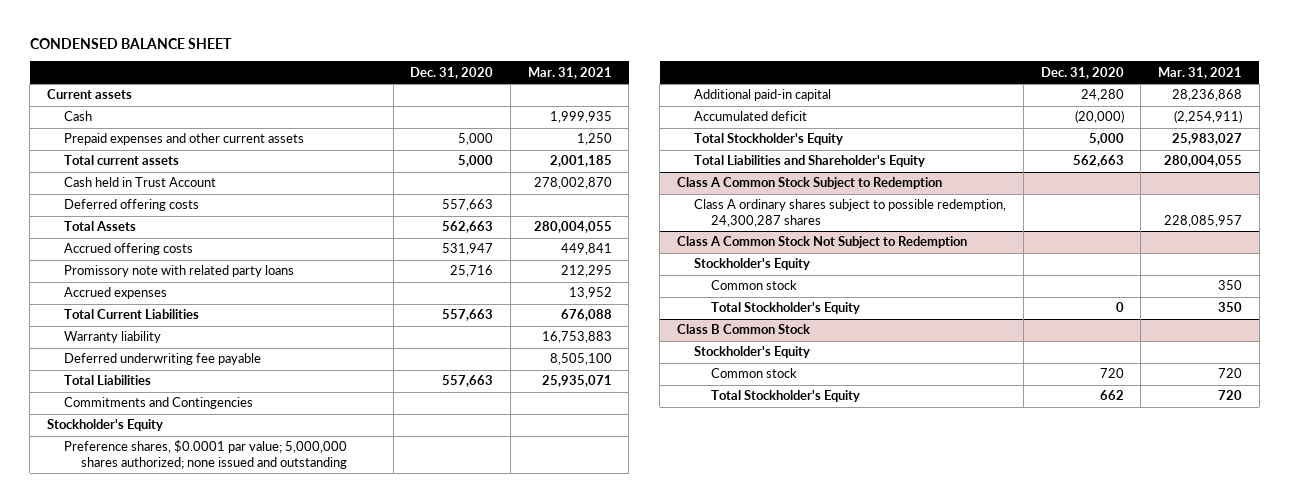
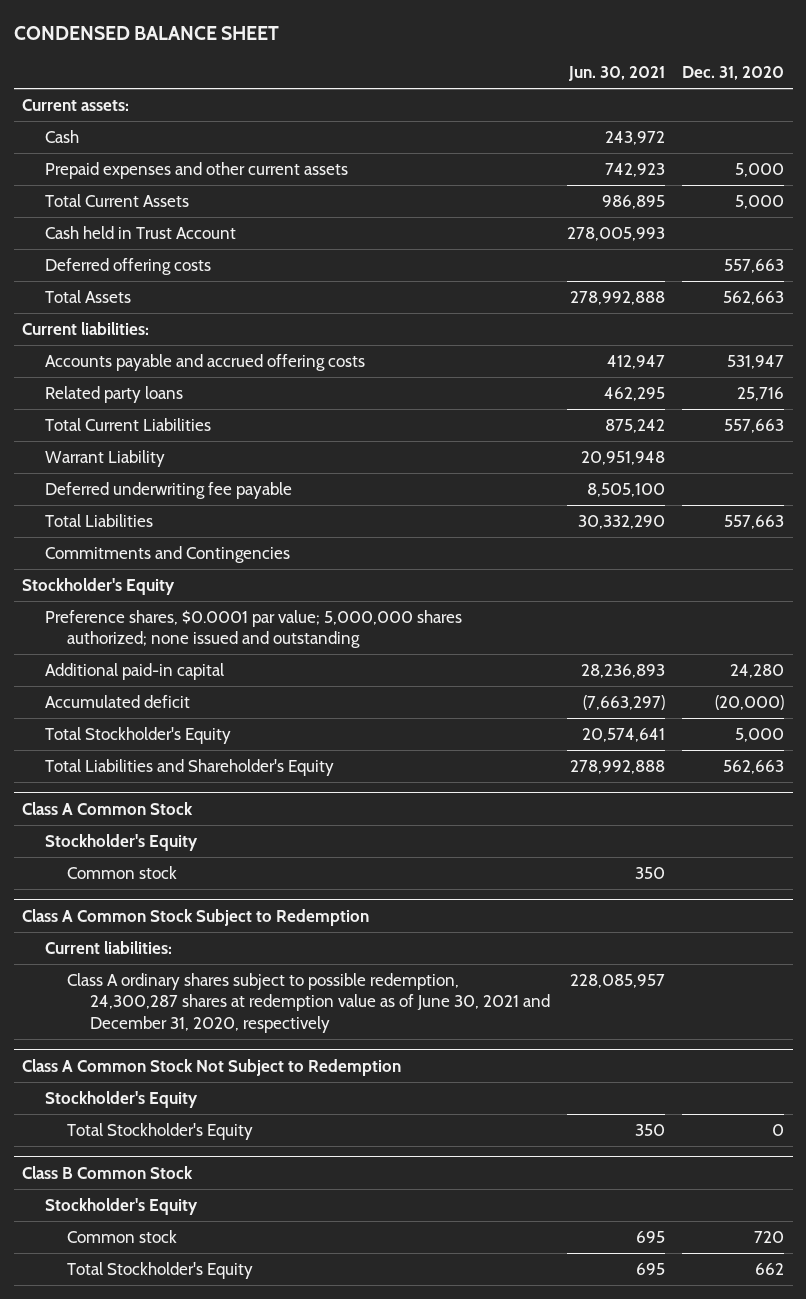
- | Dec. 31, 2020 | Mar. 31, 2021
+ | Jun. 30, 2021 | Dec. 31, 2020
- Current assets
+ Current assets:
- Total current assets | 5,000 | 2,001,185
+ Total Current Assets | 986,895 | 5,000
- Accrued offering costs | 531,947 | 449,841
- Promissory note with related party loans | 25,716 | 212,295
- Accrued expenses | | 13,952
+ Current liabilities:
+ Accounts payable and accrued offering costs | 412,947 | 531,947
+ Related party loans | 462,295 | 25,716
- Warranty liability | | 16,753,883
+ Warrant Liability | 20,951,948 |
+ Class A Common Stock
+ Stockholder's Equity
+ Common stock | 350 |
@ Class A Common Stock Subject to Redemption
- Class A ordinary shares subject to possible redemption, 24,300,287 shares | | 228,085,957
+ Current liabilities:
+ Class A ordinary shares subject to possible redemption, 24,300,287 shares at redemption value as of June 30, 2021 and December 31, 2020, respectively | 228,085,957 |
@ Class A Common Stock Not Subject to Redemption
- Common stock | | 350

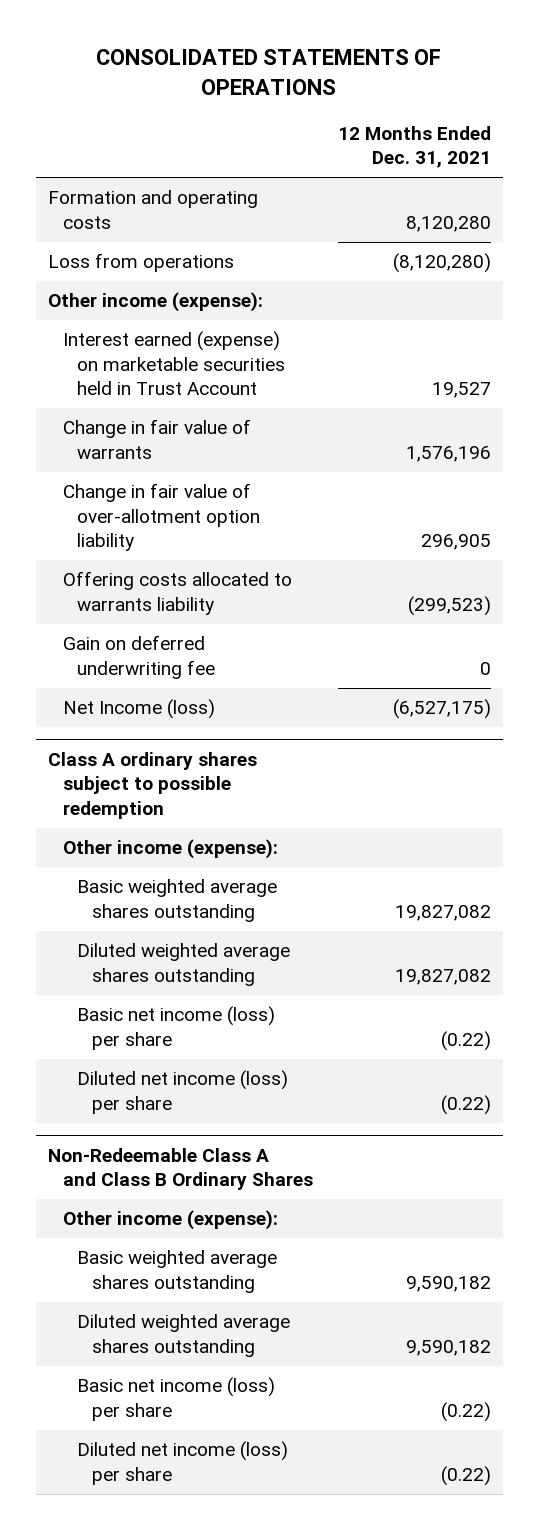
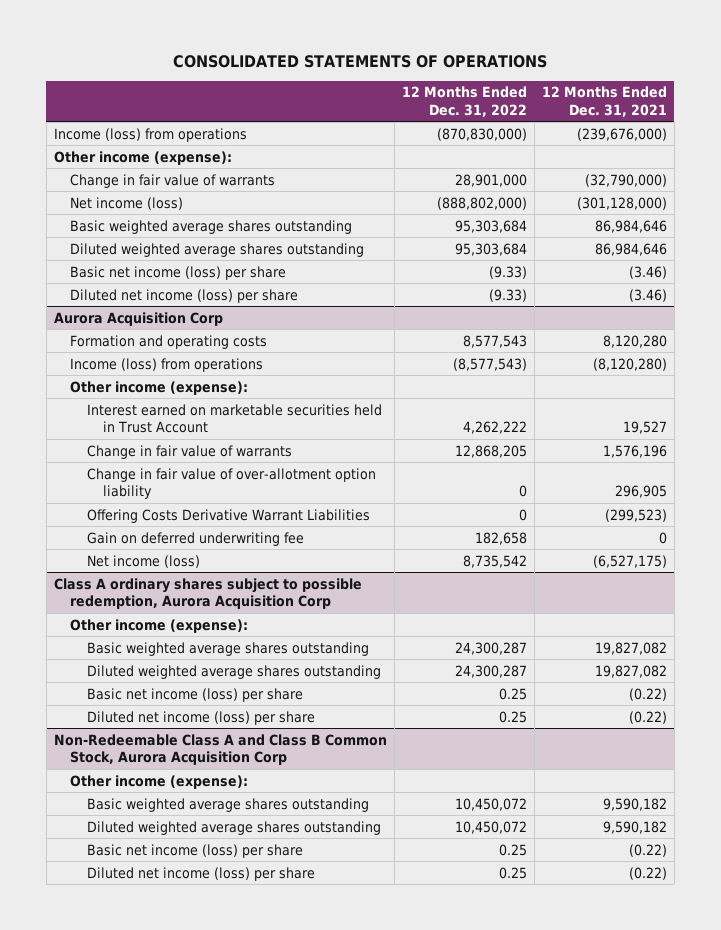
- | 12 Months Ended Dec. 31, 2021
+ | 12 Months Ended Dec. 31, 2022 | 12 Months Ended Dec. 31, 2021
+ Income (loss) from operations | (870,830,000) | (239,676,000)
+ Other income (expense):
+ Change in fair value of warrants | 28,901,000 | (32,790,000)
+ Net income (loss) | (888,802,000) | (301,128,000)
+ Basic weighted average shares outstanding | 95,303,684 | 86,984,646
+ Diluted weighted average shares outstanding | 95,303,684 | 86,984,646
+ Basic net income (loss) per share | (9.33) | (3.46)
+ Diluted net income (loss) per share | (9.33) | (3.46)
+ Aurora Acquisition Corp
- Loss from operations | (8,120,280)
+ Income (loss) from operations | (8,577,543) | (8,120,280)
- Interest earned (expense) on marketable securities held in Trust Account | 19,527
+ Interest earned on marketable securities held in Trust Account | 4,262,222 | 19,527
- Offering costs allocated to warrants liability | (299,523)
+ Offering Costs Derivative Warrant Liabilities | 0 | (299,523)
- Net Income (loss) | (6,527,175)
- Class A ordinary shares subject to possible redemption
+ Net income (loss) | 8,735,542 | (6,527,175)
+ Class A ordinary shares subject to possible redemption, Aurora Acquisition Corp
- Non-Redeemable Class A and Class B Ordinary Shares
+ Non-Redeemable Class A and Class B Common Stock, Aurora Acquisition Corp

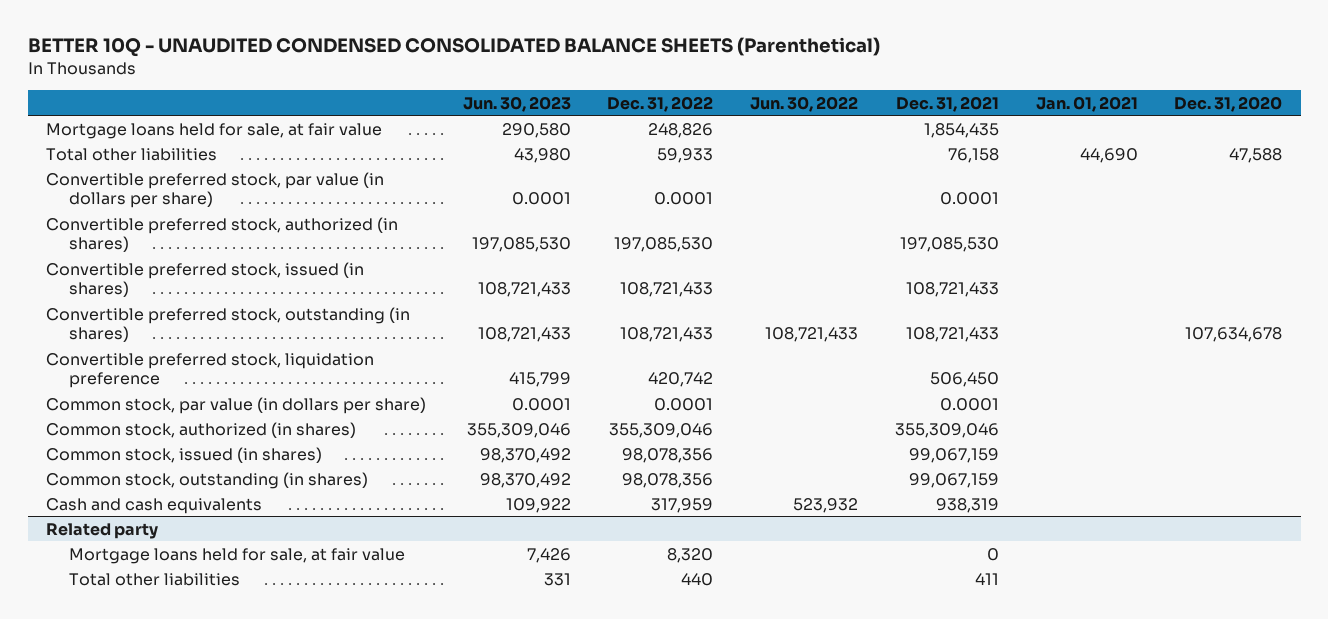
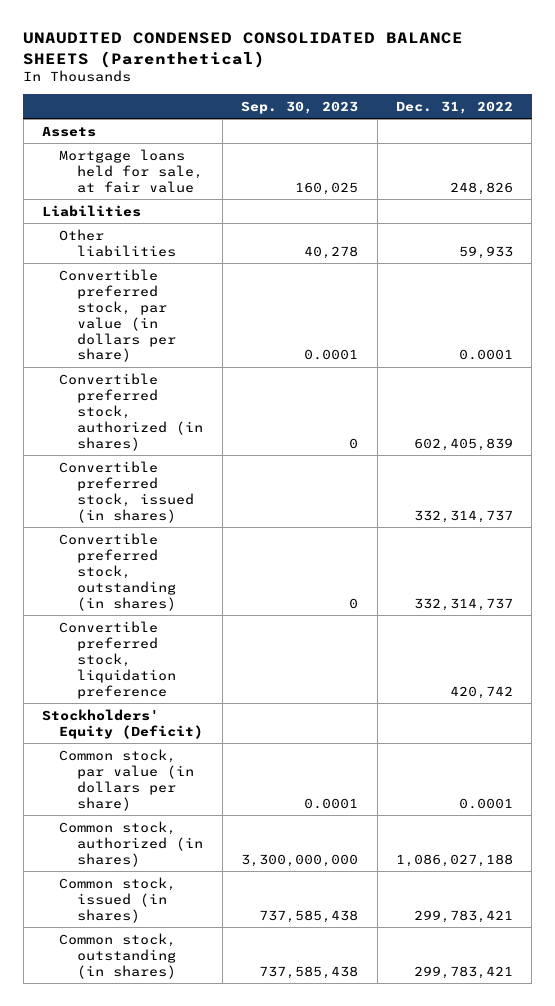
- BETTER 10Q - UNAUDITED CONDENSED CONSOLIDATED BALANCE SHEETS (Parenthetical)
+ UNAUDITED CONDENSED CONSOLIDATED BALANCE SHEETS (Parenthetical)
- | Jun. 30, 2023 | Dec. 31, 2022 | Jun. 30, 2022 | Dec. 31, 2021 | Jan. 01, 2021 | Dec. 31, 2020
+ | Sep. 30, 2023 | Dec. 31, 2022
+ Assets
- Total other liabilities | 43,980 | 59,933 | | 76,158 | 44,690 | 47,588
+ Liabilities
+ Other liabilities | 40,278 | 59,933
- Convertible preferred stock, authorized (in shares) | 197,085,530 | 197,085,530 | | 197,085,530 | |
- Convertible preferred stock, issued (in shares) | 108,721,433 | 108,721,433 | | 108,721,433 | |
- Convertible preferred stock, outstanding (in shares) | 108,721,433 | 108,721,433 | 108,721,433 | 108,721,433 | | 107,634,678
+ Convertible preferred stock, authorized (in shares) | 0 | 602,405,839
+ Convertible preferred stock, issued (in shares) | | 332,314,737
+ Convertible preferred stock, outstanding (in shares) | 0 | 332,314,737
+ Stockholders' Equity (Deficit)
- Common stock, authorized (in shares) | 355,309,046 | 355,309,046 | | 355,309,046 | |
- Common stock, issued (in shares) | 98,370,492 | 98,078,356 | | 99,067,159 | |
- Common stock, outstanding (in shares) | 98,370,492 | 98,078,356 | | 99,067,159 | |
- Cash and cash equivalents | 109,922 | 317,959 | 523,932 | 938,319 | |
- Related party
- Mortgage loans held for sale, at fair value | 7,426 | 8,320 | | 0 | |
- Total other liabilities | 331 | 440 | | 411 | |
+ Common stock, authorized (in shares) | 3,300,000,000 | 1,086,027,188
+ Common stock, issued (in shares) | 737,585,438 | 299,783,421
+ Common stock, outstanding (in shares) | 737,585,438 | 299,783,421

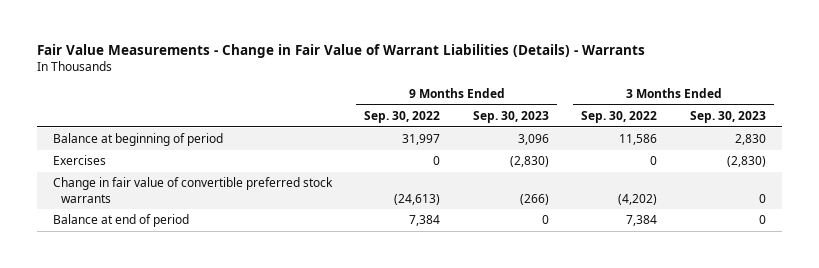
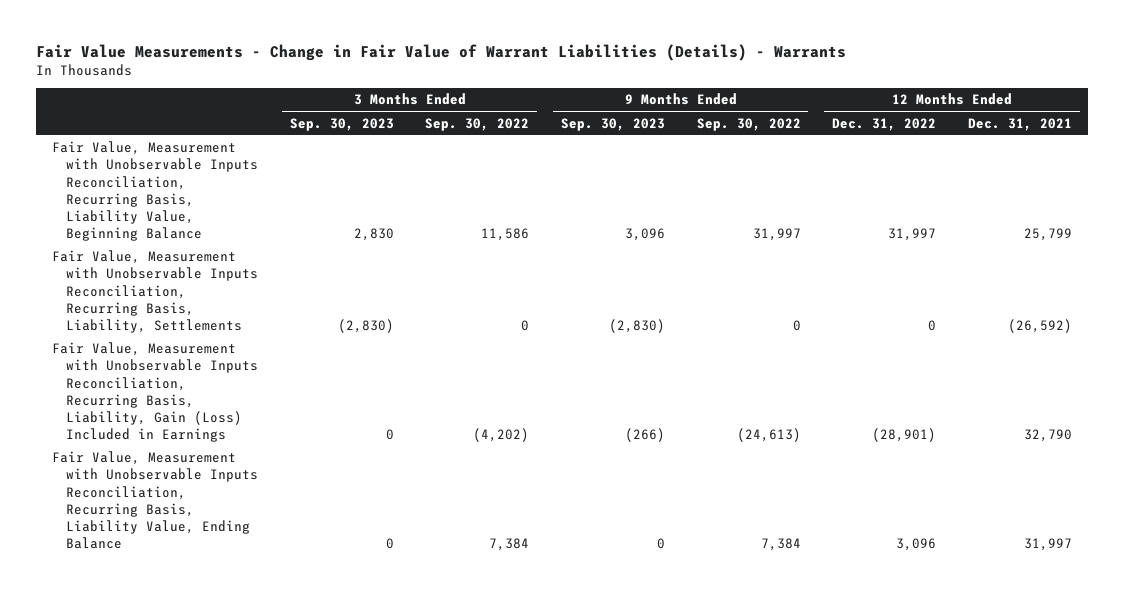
- | 9 Months Ended Sep. 30, 2022 | 9 Months Ended Sep. 30, 2023 | 3 Months Ended Sep. 30, 2022 | 3 Months Ended Sep. 30, 2023
+ | 3 Months Ended Sep. 30, 2023 | 3 Months Ended Sep. 30, 2022 | 9 Months Ended Sep. 30, 2023 | 9 Months Ended Sep. 30, 2022 | 12 Months Ended Dec. 31, 2022 | 12 Months Ended Dec. 31, 2021
- Balance at beginning of period | 31,997 | 3,096 | 11,586 | 2,830
- Exercises | 0 | (2,830) | 0 | (2,830)
- Change in fair value of convertible preferred stock warrants | (24,613) | (266) | (4,202) | 0
- Balance at end of period | 7,384 | 0 | 7,384 | 0
+ Fair Value, Measurement with Unobservable Inputs Reconciliation, Recurring Basis, Liability Value, Beginning Balance | 2,830 | 11,586 | 3,096 | 31,997 | 31,997 | 25,799
+ Fair Value, Measurement with Unobservable Inputs Reconciliation, Recurring Basis, Liability, Settlements | (2,830) | 0 | (2,830) | 0 | 0 | (26,592)
+ Fair Value, Measurement with Unobservable Inputs Reconciliation, Recurring Basis, Liability, Gain (Loss) Included in Earnings | 0 | (4,202) | (266) | (24,613) | (28,901) | 32,790
+ Fair Value, Measurement with Unobservable Inputs Reconciliation, Recurring Basis, Liability Value, Ending Balance | 0 | 7,384 | 0 | 7,384 | 3,096 | 31,997

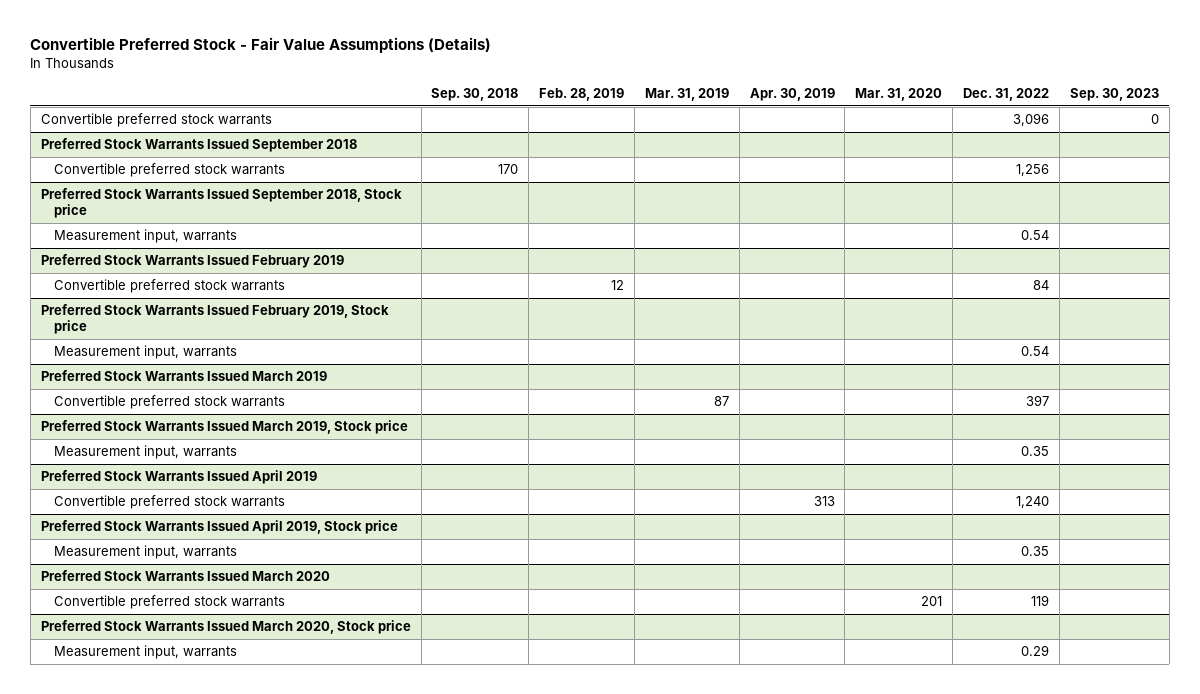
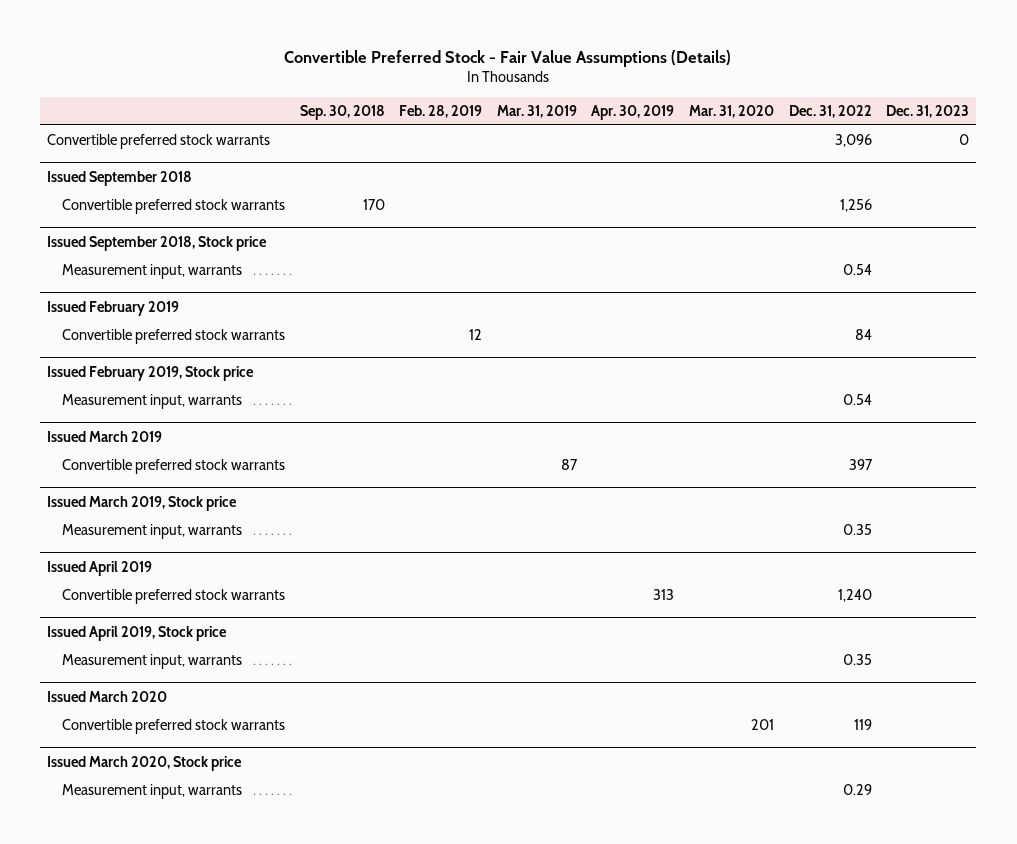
- | Sep. 30, 2018 | Feb. 28, 2019 | Mar. 31, 2019 | Apr. 30, 2019 | Mar. 31, 2020 | Dec. 31, 2022 | Sep. 30, 2023
+ | Sep. 30, 2018 | Feb. 28, 2019 | Mar. 31, 2019 | Apr. 30, 2019 | Mar. 31, 2020 | Dec. 31, 2022 | Dec. 31, 2023
- Preferred Stock Warrants Issued September 2018
+ Issued September 2018
- Preferred Stock Warrants Issued September 2018, Stock price
+ Issued September 2018, Stock price
- Preferred Stock Warrants Issued February 2019
+ Issued February 2019
- Preferred Stock Warrants Issued February 2019, Stock price
+ Issued February 2019, Stock price
- Preferred Stock Warrants Issued March 2019
+ Issued March 2019
- Preferred Stock Warrants Issued March 2019, Stock price
+ Issued March 2019, Stock price
- Preferred Stock Warrants Issued April 2019
+ Issued April 2019
- Preferred Stock Warrants Issued April 2019, Stock price
+ Issued April 2019, Stock price
- Preferred Stock Warrants Issued March 2020
+ Issued March 2020
- Preferred Stock Warrants Issued March 2020, Stock price
+ Issued March 2020, Stock price

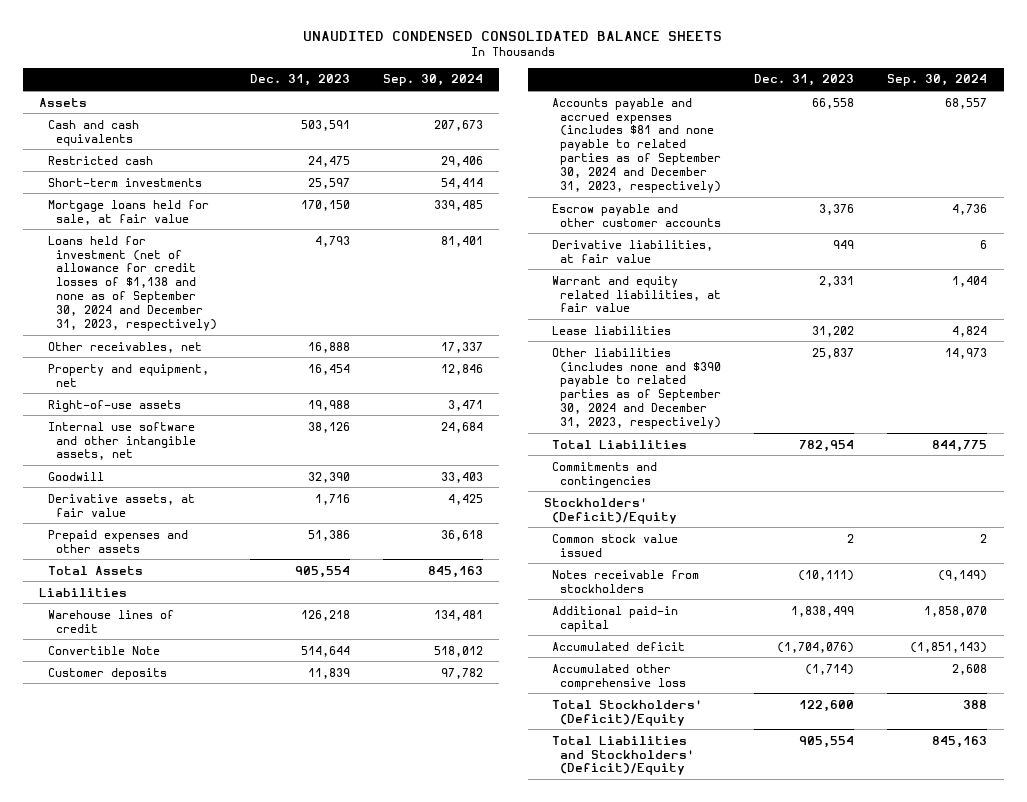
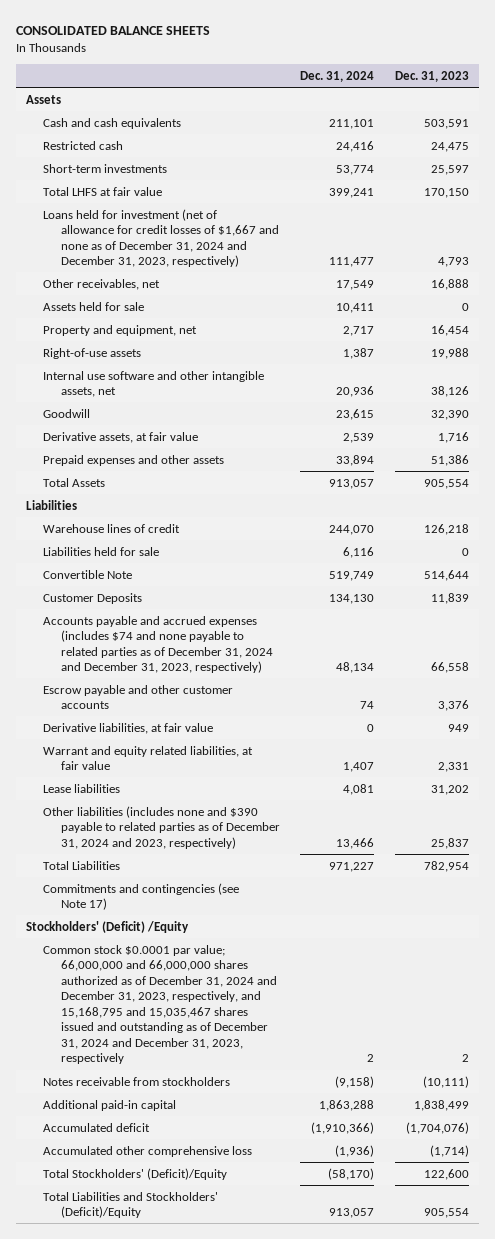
- UNAUDITED CONDENSED CONSOLIDATED BALANCE SHEETS
+ CONSOLIDATED BALANCE SHEETS
- | Dec. 31, 2023 | Sep. 30, 2024
+ | Dec. 31, 2024 | Dec. 31, 2023
- Mortgage loans held for sale, at fair value | 170,150 | 339,485
- Loans held for investment (net of allowance for credit losses of $1,138 and none as of September 30, 2024 and December 31, 2023, respectively) | 4,793 | 81,401
+ Total LHFS at fair value | 399,241 | 170,150
+ Loans held for investment (net of allowance for credit losses of $1,667 and none as of December 31, 2024 and December 31, 2023, respectively) | 111,477 | 4,793
+ Assets held for sale | 10,411 | 0
+ Liabilities held for sale | 6,116 | 0
- Customer deposits | 11,839 | 97,782
- Accounts payable and accrued expenses (includes $81 and none payable to related parties as of September 30, 2024 and December 31, 2023, respectively) | 66,558 | 68,557
+ Customer Deposits | 134,130 | 11,839
+ Accounts payable and accrued expenses (includes $74 and none payable to related parties as of December 31, 2024 and December 31, 2023, respectively) | 48,134 | 66,558
- Other liabilities (includes none and $390 payable to related parties as of September 30, 2024 and December 31, 2023, respectively) | 25,837 | 14,973
+ Other liabilities (includes none and $390 payable to related parties as of December 31, 2024 and 2023, respectively) | 13,466 | 25,837
- Commitments and contingencies
- Stockholders' (Deficit)/Equity
- Common stock value issued | 2 | 2
+ Commitments and contingencies (see Note 17)
+ Stockholders' (Deficit) /Equity
+ Common stock $0.0001 par value; 66,000,000 and 66,000,000 shares authorized as of December 31, 2024 and December 31, 2023, respectively, and 15,168,795 and 15,035,467 shares issued and outstanding as of December 31, 2024 and December 31, 2023, respectively | 2 | 2

